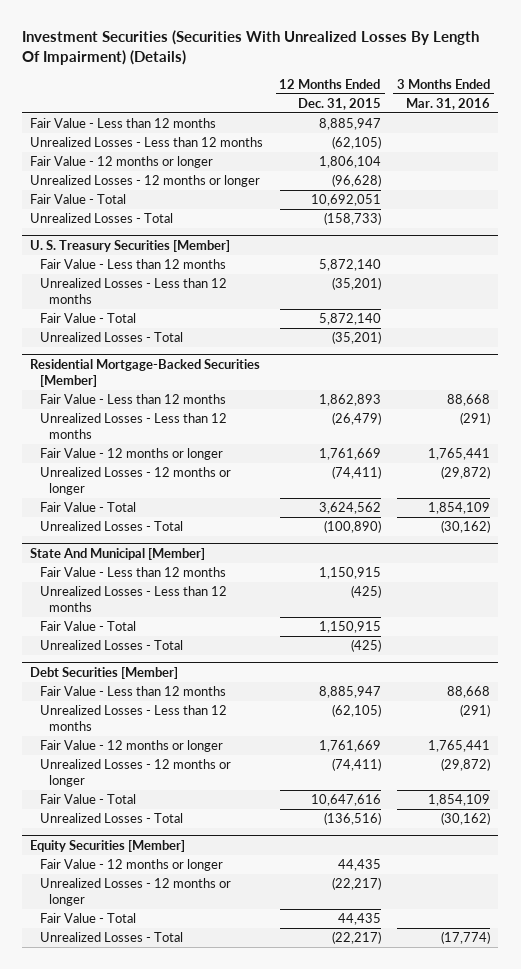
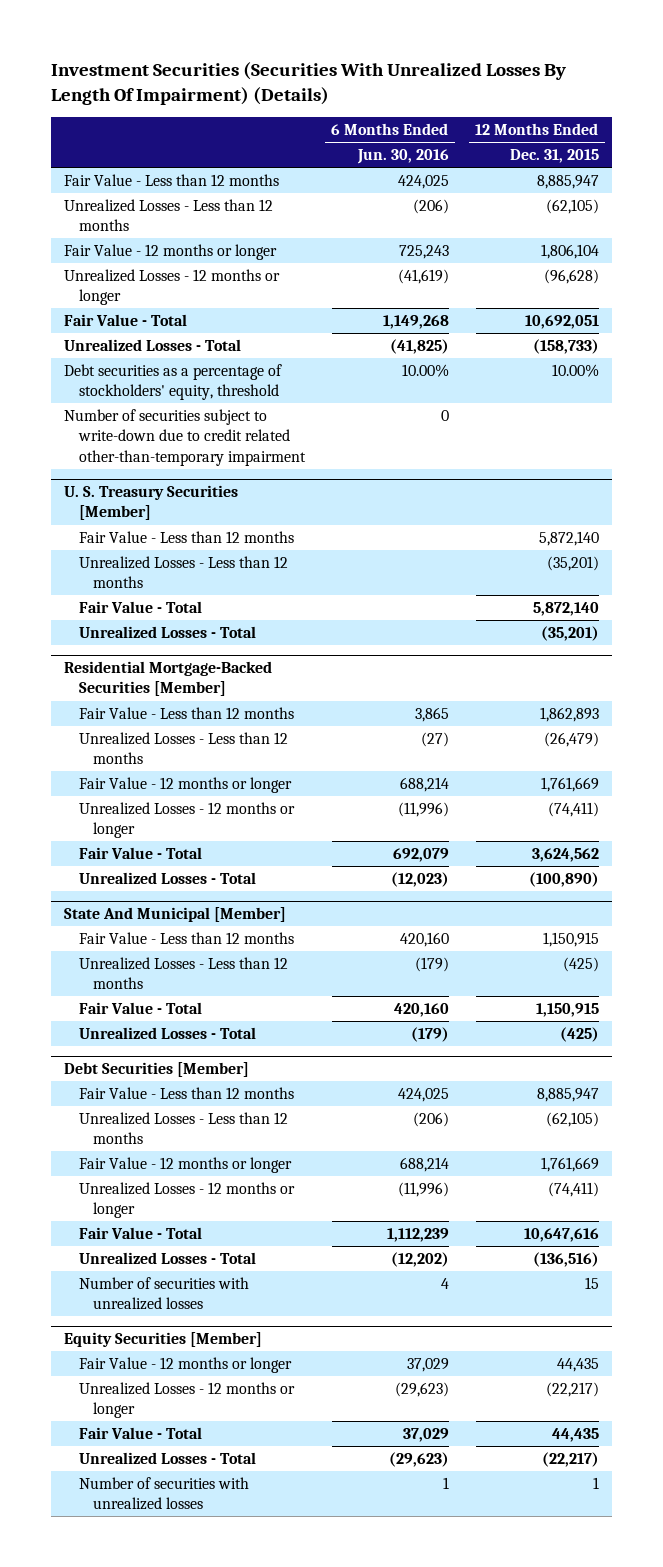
- | 12 Months Ended Dec. 31, 2015 | 3 Months Ended Mar. 31, 2016
+ | 6 Months Ended Jun. 30, 2016 | 12 Months Ended Dec. 31, 2015
+ Debt securities as a percentage of stockholders' equity, threshold | 10.00% | 10.00%
+ Number of securities subject to write-down due to credit related other-than-temporary impairment | 0 |
@ Debt Securities [Member]
+ Number of securities with unrealized losses | 4 | 15
@ Equity Securities [Member]
+ Number of securities with unrealized losses | 1 | 1

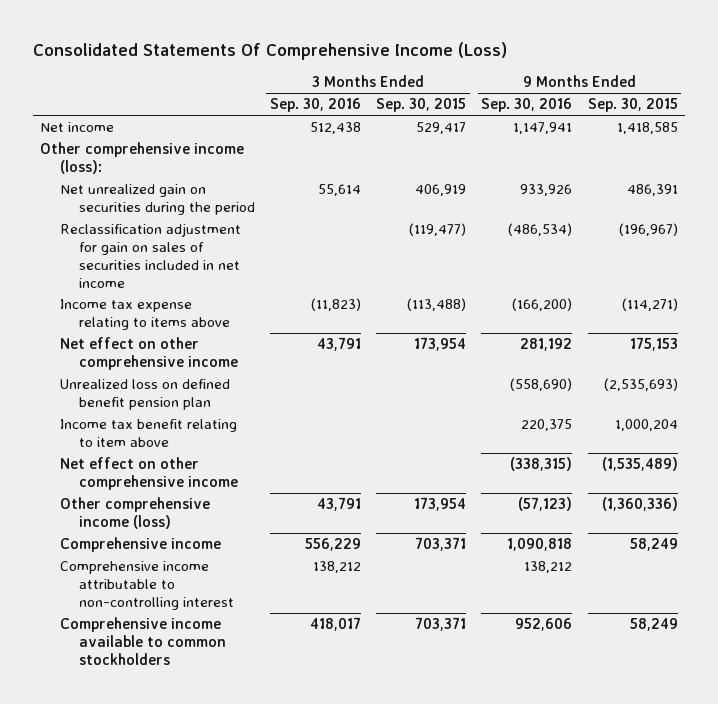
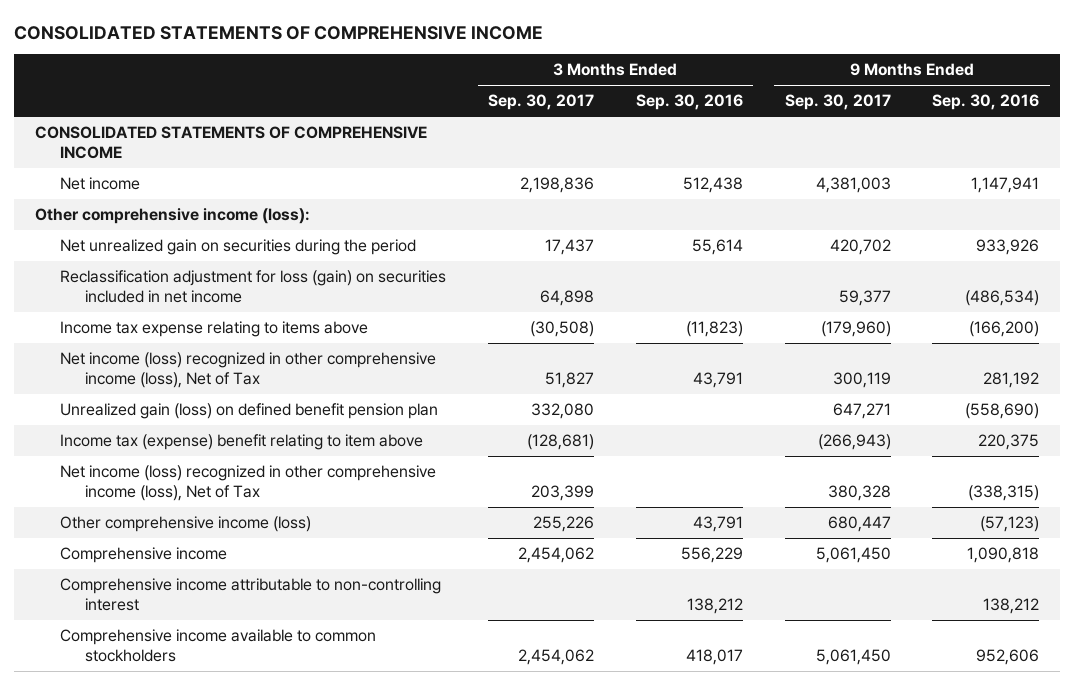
- Consolidated Statements Of Comprehensive Income (Loss)
+ CONSOLIDATED STATEMENTS OF COMPREHENSIVE INCOME
- | 3 Months Ended Sep. 30, 2016 | 3 Months Ended Sep. 30, 2015 | 9 Months Ended Sep. 30, 2016 | 9 Months Ended Sep. 30, 2015
+ | 3 Months Ended Sep. 30, 2017 | 3 Months Ended Sep. 30, 2016 | 9 Months Ended Sep. 30, 2017 | 9 Months Ended Sep. 30, 2016
+ CONSOLIDATED STATEMENTS OF COMPREHENSIVE INCOME
- Reclassification adjustment for gain on sales of securities included in net income | | (119,477) | (486,534) | (196,967)
+ Reclassification adjustment for loss (gain) on securities included in net income | 64,898 | | 59,377 | (486,534)
- Net effect on other comprehensive income | 43,791 | 173,954 | 281,192 | 175,153
- Unrealized loss on defined benefit pension plan | | | (558,690) | (2,535,693)
- Income tax benefit relating to item above | | | 220,375 | 1,000,204
- Net effect on other comprehensive income | | | (338,315) | (1,535,489)
+ Net income (loss) recognized in other comprehensive income (loss), Net of Tax | 51,827 | 43,791 | 300,119 | 281,192
+ Unrealized gain (loss) on defined benefit pension plan | 332,080 | | 647,271 | (558,690)
+ Income tax (expense) benefit relating to item above | (128,681) | | (266,943) | 220,375
+ Net income (loss) recognized in other comprehensive income (loss), Net of Tax | 203,399 | | 380,328 | (338,315)

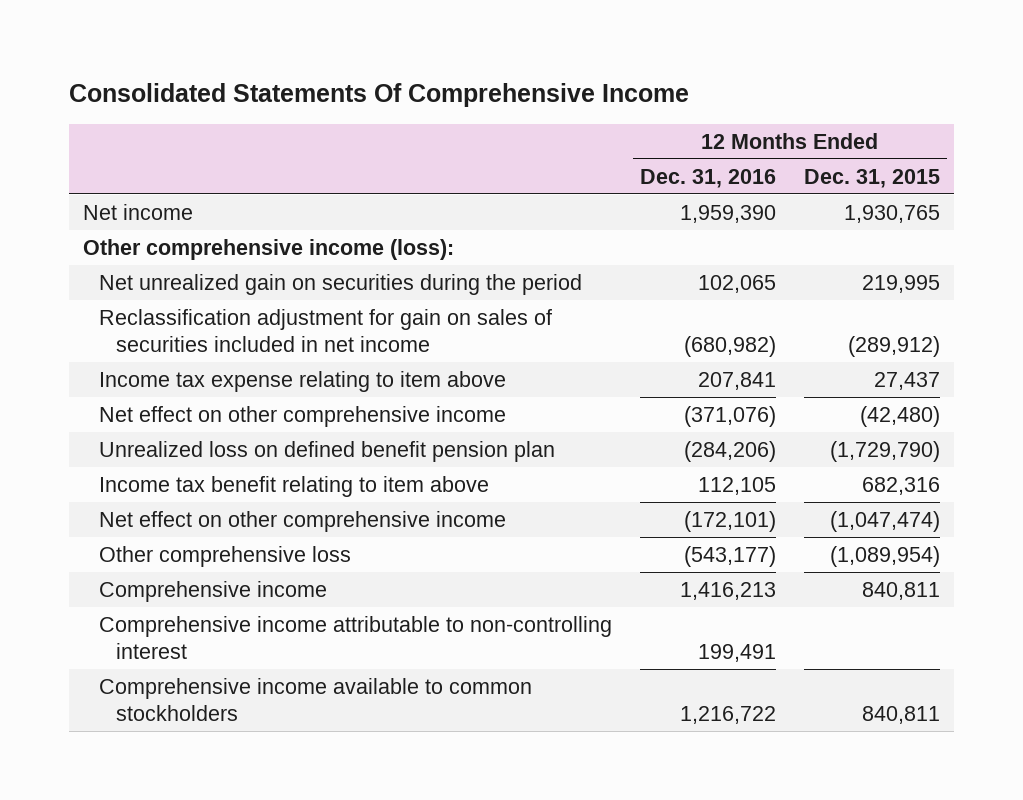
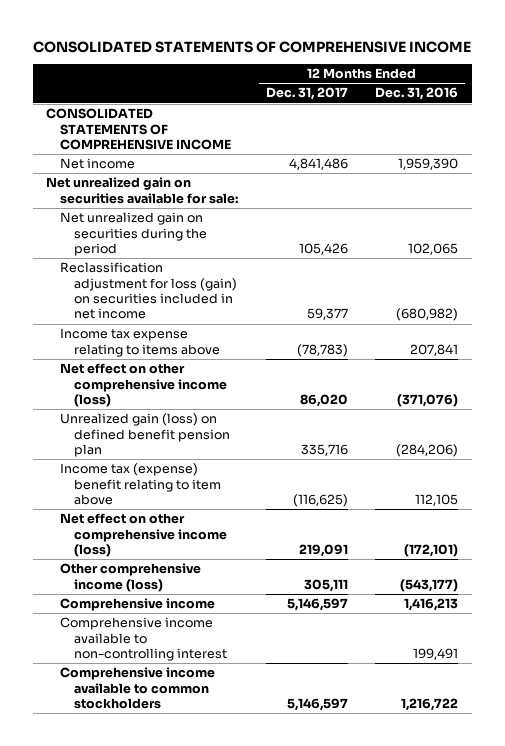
- Consolidated Statements Of Comprehensive Income
+ CONSOLIDATED STATEMENTS OF COMPREHENSIVE INCOME
- | 12 Months Ended Dec. 31, 2016 | 12 Months Ended Dec. 31, 2015
+ | 12 Months Ended Dec. 31, 2017 | 12 Months Ended Dec. 31, 2016
+ CONSOLIDATED STATEMENTS OF COMPREHENSIVE INCOME
- Other comprehensive income (loss):
+ Net unrealized gain on securities available for sale:
- Reclassification adjustment for gain on sales of securities included in net income | (680,982) | (289,912)
- Income tax expense relating to item above | 207,841 | 27,437
- Net effect on other comprehensive income | (371,076) | (42,480)
- Unrealized loss on defined benefit pension plan | (284,206) | (1,729,790)
- Income tax benefit relating to item above | 112,105 | 682,316
- Net effect on other comprehensive income | (172,101) | (1,047,474)
- Other comprehensive loss | (543,177) | (1,089,954)
+ Reclassification adjustment for loss (gain) on securities included in net income | 59,377 | (680,982)
+ Income tax expense relating to items above | (78,783) | 207,841
+ Net effect on other comprehensive income (loss) | 86,020 | (371,076)
+ Unrealized gain (loss) on defined benefit pension plan | 335,716 | (284,206)
+ Income tax (expense) benefit relating to item above | (116,625) | 112,105
+ Net effect on other comprehensive income (loss) | 219,091 | (172,101)
+ Other comprehensive income (loss) | 305,111 | (543,177)
- Comprehensive income attributable to non-controlling interest | 199,491 |
+ Comprehensive income available to non-controlling interest | | 199,491

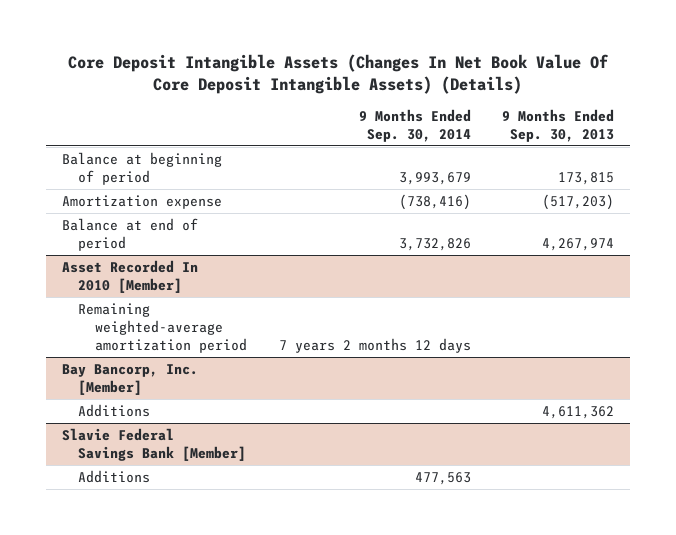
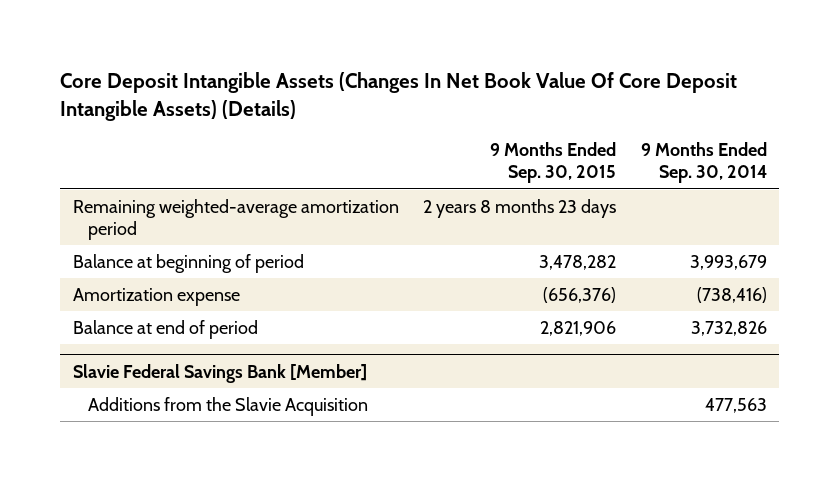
- | 9 Months Ended Sep. 30, 2014 | 9 Months Ended Sep. 30, 2013
+ | 9 Months Ended Sep. 30, 2015 | 9 Months Ended Sep. 30, 2014
+ Remaining weighted-average amortization period | 2 years 8 months 23 days |
- Asset Recorded In 2010 [Member]
- Remaining weighted-average amortization period | 7 years 2 months 12 days |
- Bay Bancorp, Inc. [Member]
- Additions | | 4,611,362
@ Slavie Federal Savings Bank [Member]
- Additions | 477,563 |
+ Additions from the Slavie Acquisition | | 477,563

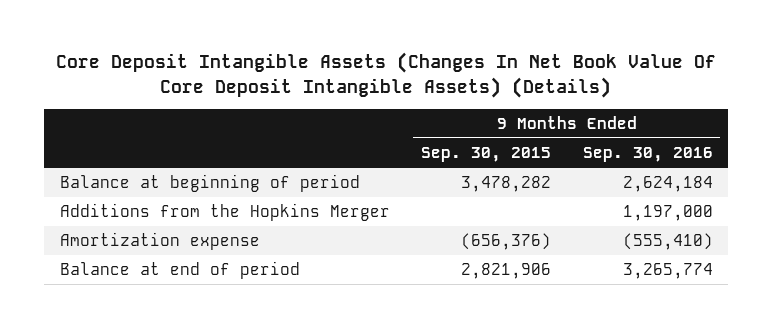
- | 9 Months Ended Sep. 30, 2015 | 9 Months Ended Sep. 30, 2014
+ | 9 Months Ended Sep. 30, 2015 | 9 Months Ended Sep. 30, 2016
- Remaining weighted-average amortization period | 2 years 8 months 23 days |
+ Additions from the Hopkins Merger | | 1,197,000
- Slavie Federal Savings Bank [Member]
- Additions from the Slavie Acquisition | | 477,563

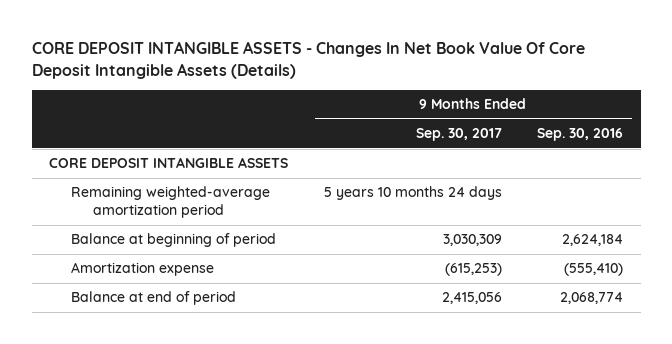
- Core Deposit Intangible Assets (Changes In Net Book Value Of Core Deposit Intangible Assets) (Details)
+ CORE DEPOSIT INTANGIBLE ASSETS - Changes In Net Book Value Of Core Deposit Intangible Assets (Details)
- | 9 Months Ended Sep. 30, 2015 | 9 Months Ended Sep. 30, 2016
+ | 9 Months Ended Sep. 30, 2017 | 9 Months Ended Sep. 30, 2016
+ CORE DEPOSIT INTANGIBLE ASSETS
+ Remaining weighted-average amortization period | 5 years 10 months 24 days |
- Additions from the Hopkins Merger | | 1,197,000
- Balance at end of period | 2,821,906 | 3,265,774
+ Balance at end of period | 2,415,056 | 2,068,774

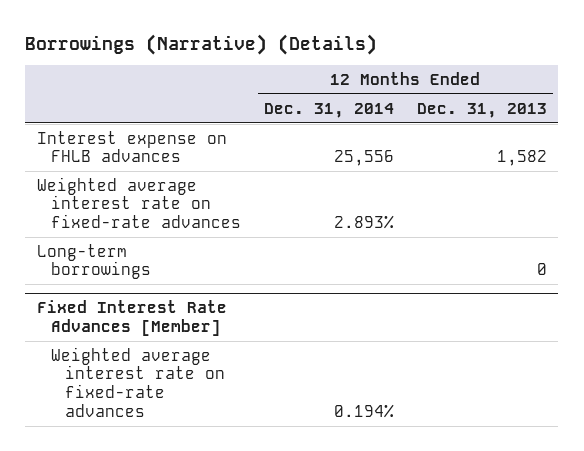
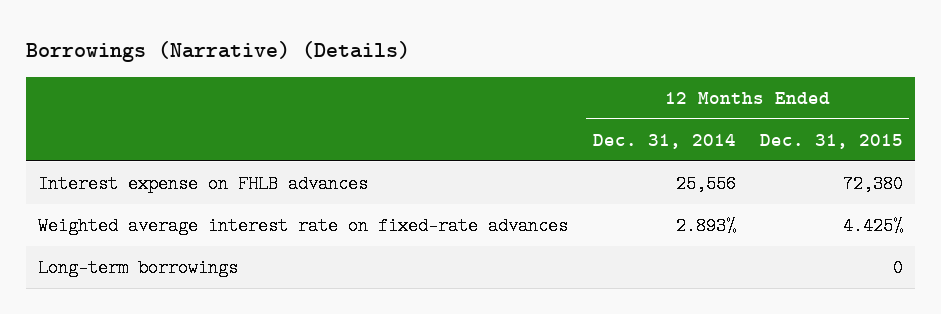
- | 12 Months Ended Dec. 31, 2014 | 12 Months Ended Dec. 31, 2013
+ | 12 Months Ended Dec. 31, 2014 | 12 Months Ended Dec. 31, 2015
- Fixed Interest Rate Advances [Member]
- Weighted average interest rate on fixed-rate advances | 0.194% |

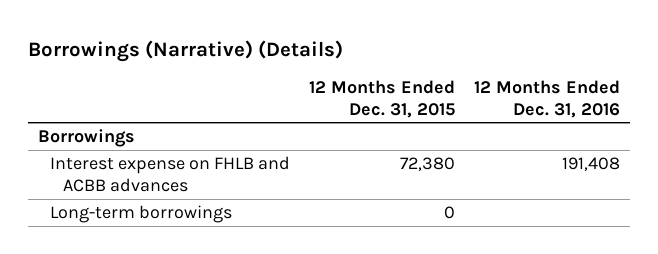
- | 12 Months Ended Dec. 31, 2014 | 12 Months Ended Dec. 31, 2015
+ | 12 Months Ended Dec. 31, 2015 | 12 Months Ended Dec. 31, 2016
- Interest expense on FHLB advances | 25,556 | 72,380
- Weighted average interest rate on fixed-rate advances | 2.893% | 4.425%
+ Borrowings
+ Interest expense on FHLB and ACBB advances | 72,380 | 191,408

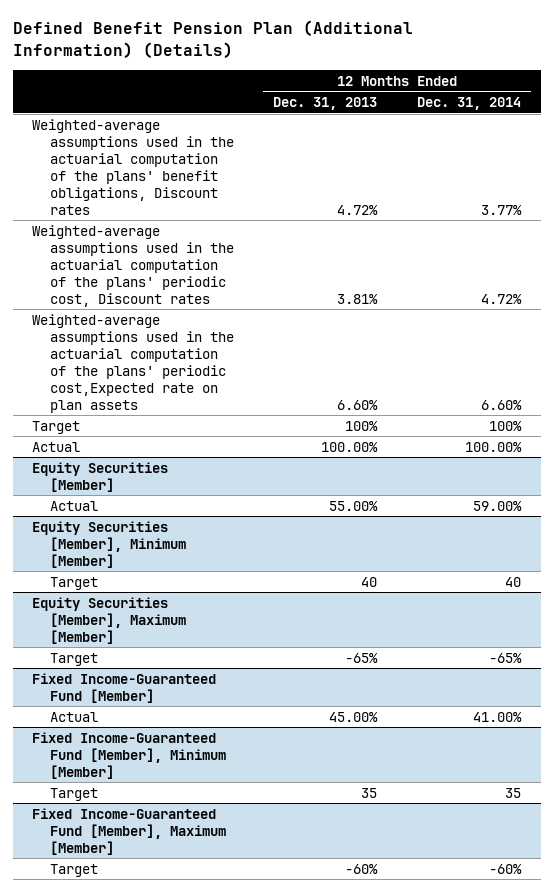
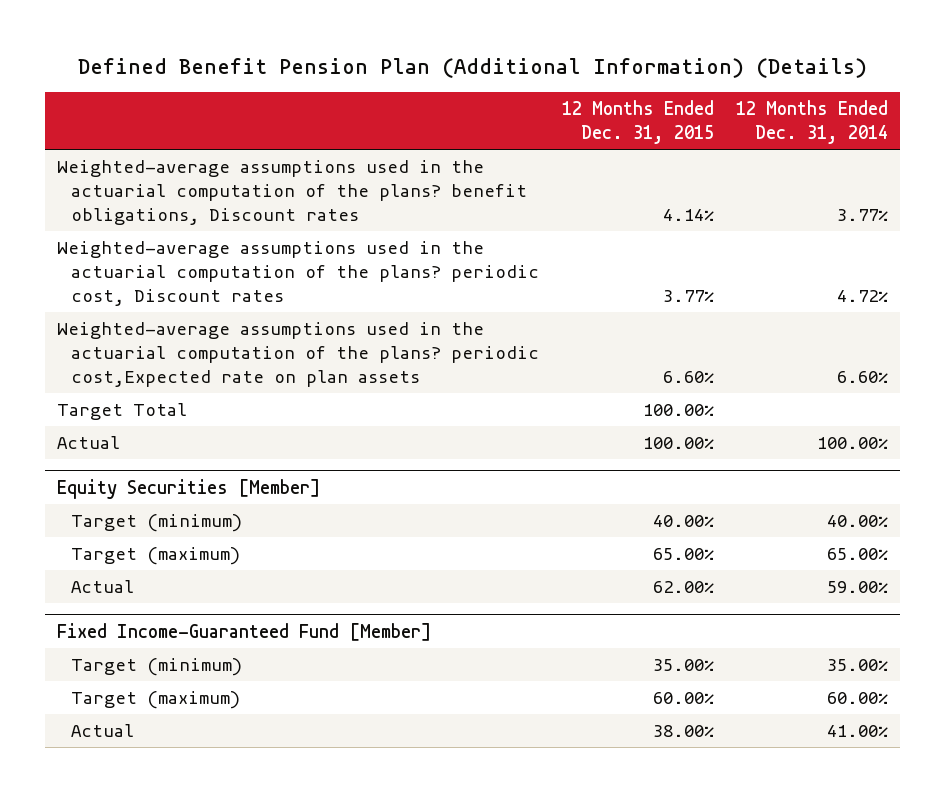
- | 12 Months Ended Dec. 31, 2013 | 12 Months Ended Dec. 31, 2014
+ | 12 Months Ended Dec. 31, 2015 | 12 Months Ended Dec. 31, 2014
- Weighted-average assumptions used in the actuarial computation of the plans' benefit obligations, Discount rates | 4.72% | 3.77%
- Weighted-average assumptions used in the actuarial computation of the plans' periodic cost, Discount rates | 3.81% | 4.72%
- Weighted-average assumptions used in the actuarial computation of the plans' periodic cost,Expected rate on plan assets | 6.60% | 6.60%
- Target | 100% | 100%
+ Weighted-average assumptions used in the actuarial computation of the plans? benefit obligations, Discount rates | 4.14% | 3.77%
+ Weighted-average assumptions used in the actuarial computation of the plans? periodic cost, Discount rates | 3.77% | 4.72%
+ Weighted-average assumptions used in the actuarial computation of the plans? periodic cost,Expected rate on plan assets | 6.60% | 6.60%
+ Target Total | 100.00% |
@ Equity Securities [Member]
+ Target (minimum) | 40.00% | 40.00%
+ Target (maximum) | 65.00% | 65.00%
- Equity Securities [Member], Minimum [Member]
- Target | 40 | 40
- Equity Securities [Member], Maximum [Member]
- Target | -65% | -65%
@ Fixed Income-Guaranteed Fund [Member]
+ Target (minimum) | 35.00% | 35.00%
+ Target (maximum) | 60.00% | 60.00%
- Fixed Income-Guaranteed Fund [Member], Minimum [Member]
- Target | 35 | 35
- Fixed Income-Guaranteed Fund [Member], Maximum [Member]
- Target | -60% | -60%

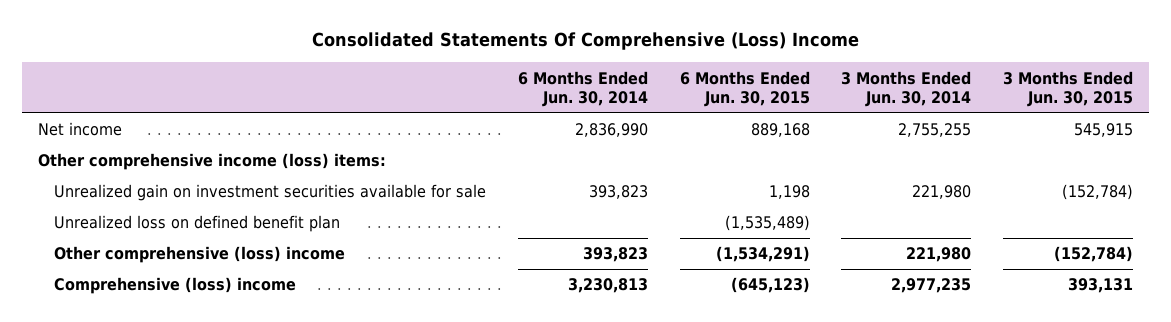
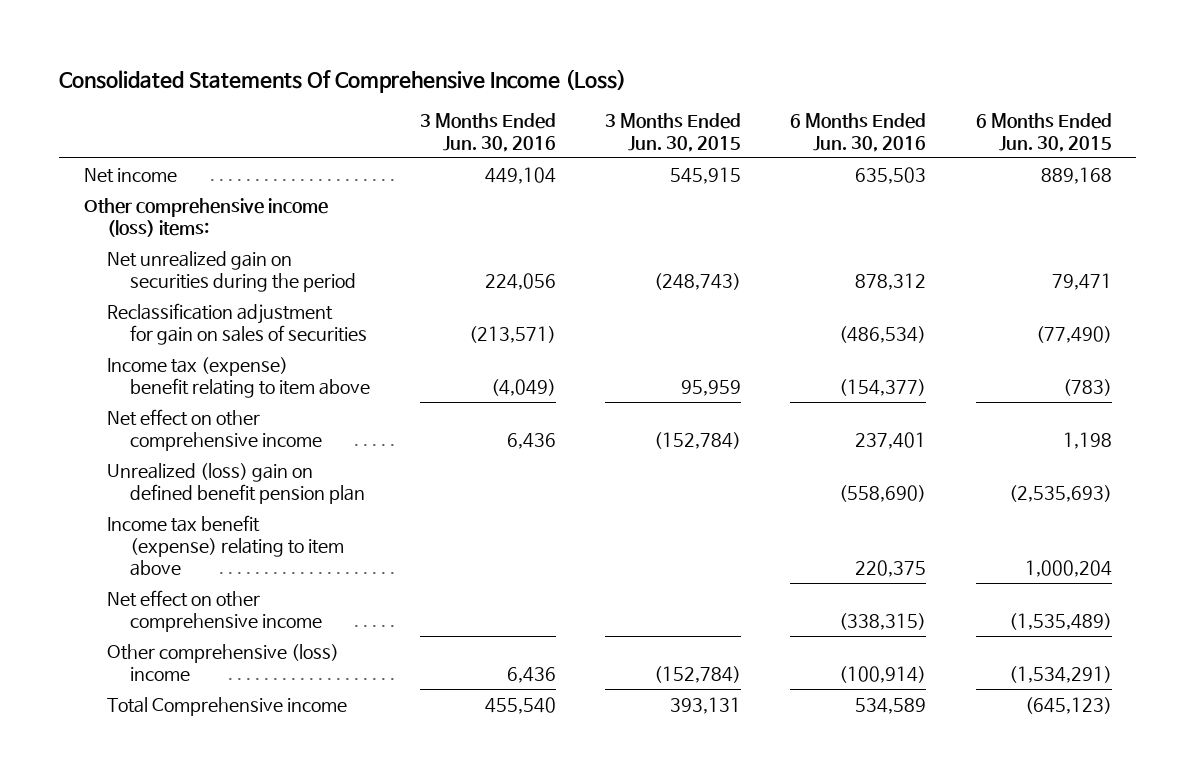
- Consolidated Statements Of Comprehensive (Loss) Income
+ Consolidated Statements Of Comprehensive Income (Loss)
- | 6 Months Ended Jun. 30, 2014 | 6 Months Ended Jun. 30, 2015 | 3 Months Ended Jun. 30, 2014 | 3 Months Ended Jun. 30, 2015
+ | 3 Months Ended Jun. 30, 2016 | 3 Months Ended Jun. 30, 2015 | 6 Months Ended Jun. 30, 2016 | 6 Months Ended Jun. 30, 2015
- Unrealized gain on investment securities available for sale | 393,823 | 1,198 | 221,980 | (152,784)
- Unrealized loss on defined benefit plan | | (1,535,489) | |
+ Net unrealized gain on securities during the period | 224,056 | (248,743) | 878,312 | 79,471
+ Reclassification adjustment for gain on sales of securities | (213,571) | | (486,534) | (77,490)
+ Income tax (expense) benefit relating to item above | (4,049) | 95,959 | (154,377) | (783)
+ Net effect on other comprehensive income | 6,436 | (152,784) | 237,401 | 1,198
+ Unrealized (loss) gain on defined benefit pension plan | | | (558,690) | (2,535,693)
+ Income tax benefit (expense) relating to item above | | | 220,375 | 1,000,204
+ Net effect on other comprehensive income | | | (338,315) | (1,535,489)
- Comprehensive (loss) income | 3,230,813 | (645,123) | 2,977,235 | 393,131
+ Total Comprehensive income | 455,540 | 393,131 | 534,589 | (645,123)

